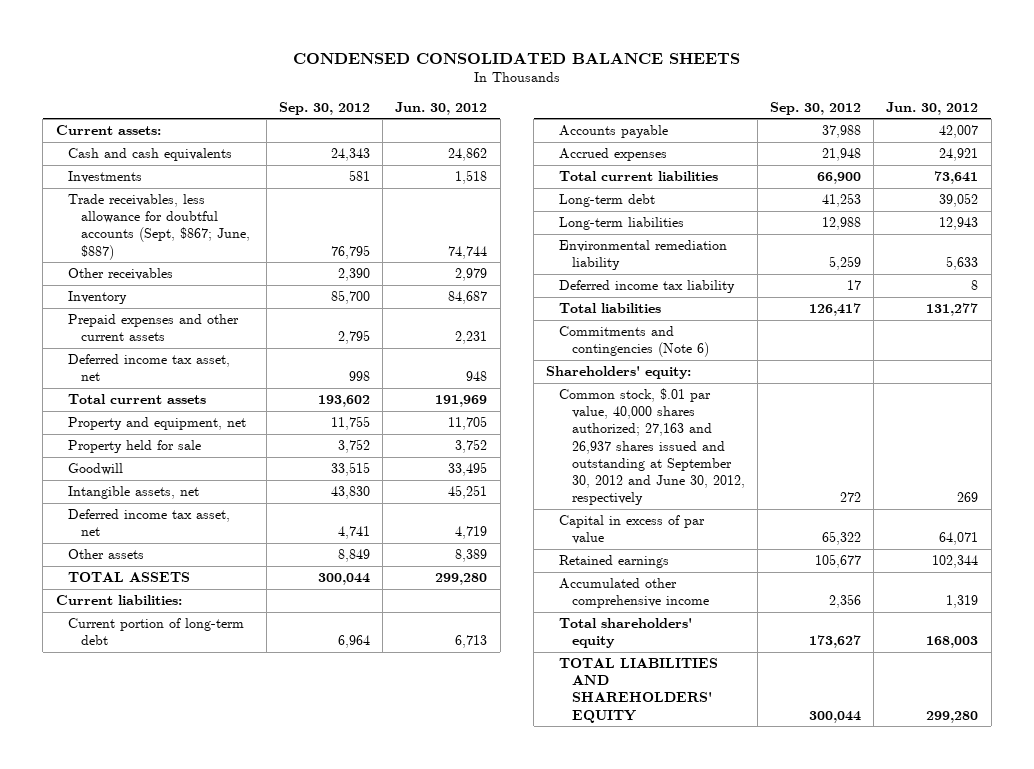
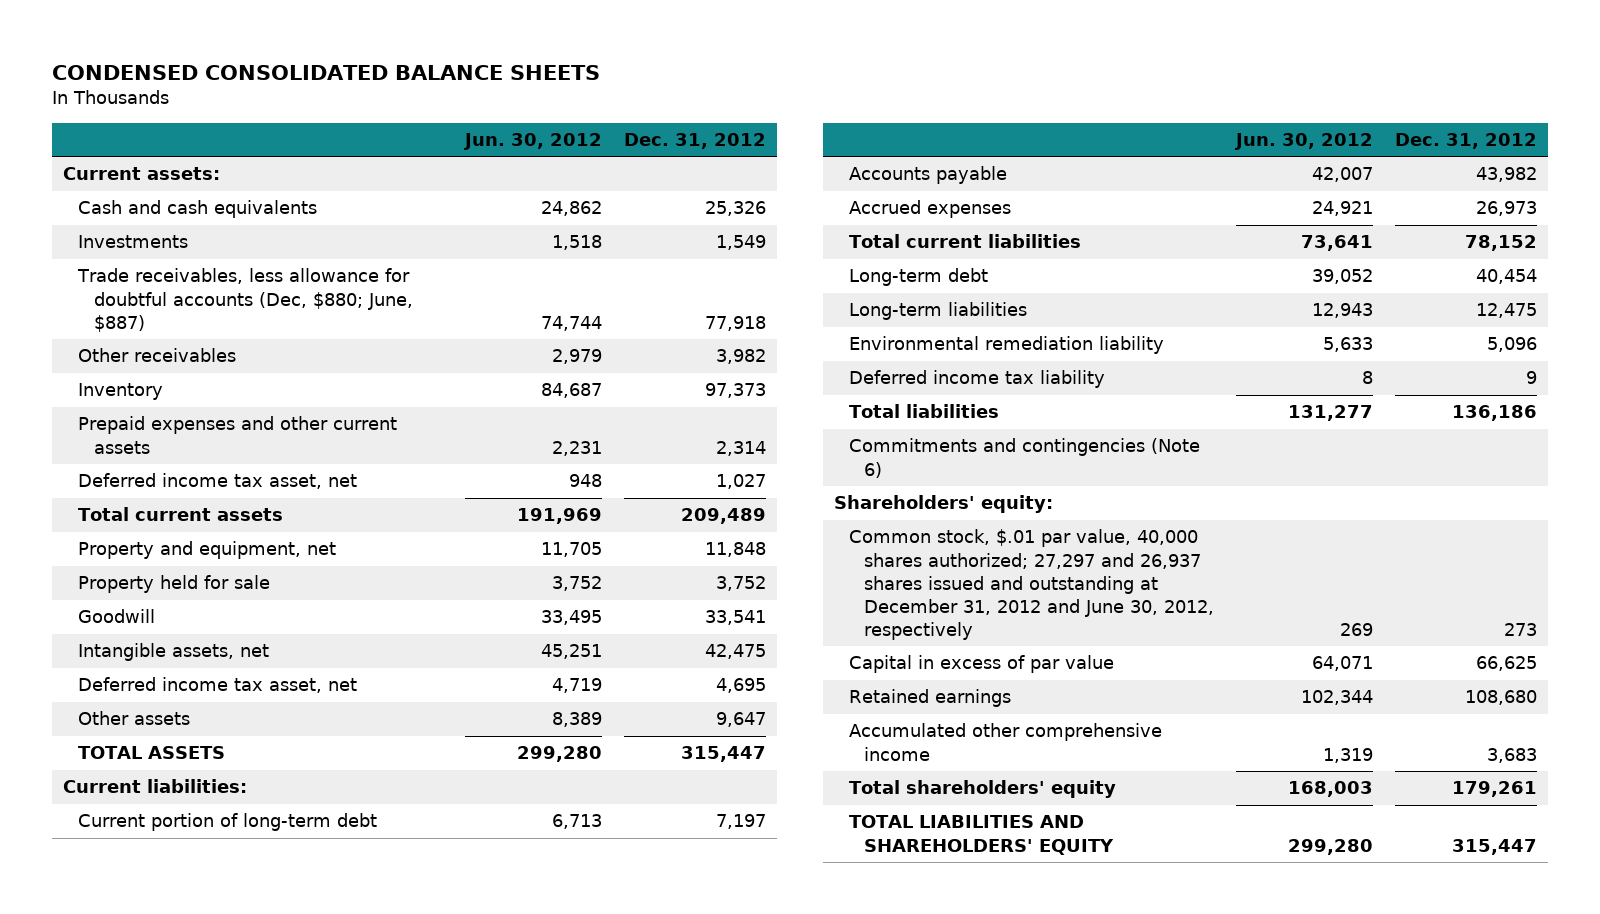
- | Sep. 30, 2012 | Jun. 30, 2012
+ | Jun. 30, 2012 | Dec. 31, 2012
- Trade receivables, less allowance for doubtful accounts (Sept, $867; June, $887) | 76,795 | 74,744
+ Trade receivables, less allowance for doubtful accounts (Dec, $880; June, $887) | 74,744 | 77,918
- Common stock, $.01 par value, 40,000 shares authorized; 27,163 and 26,937 shares issued and outstanding at September 30, 2012 and June 30, 2012, respectively | 272 | 269
+ Common stock, $.01 par value, 40,000 shares authorized; 27,297 and 26,937 shares issued and outstanding at December 31, 2012 and June 30, 2012, respectively | 269 | 273

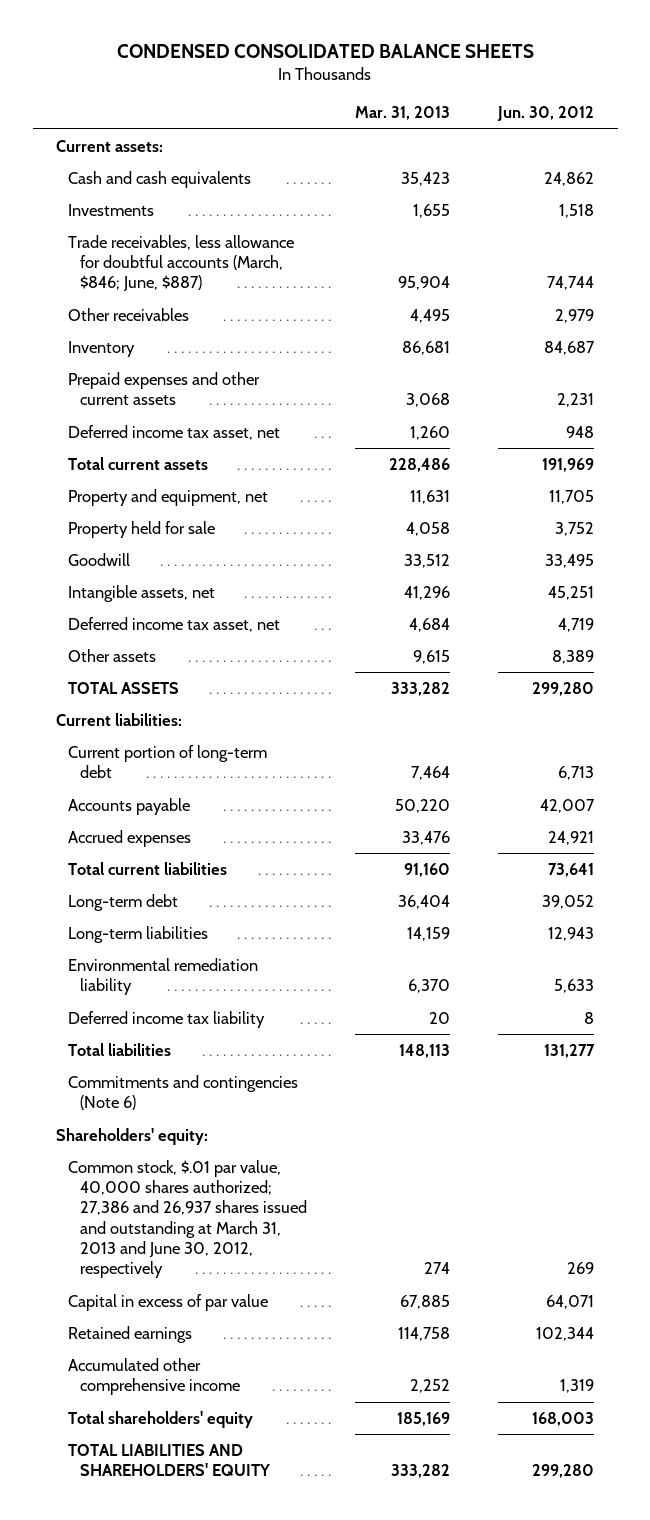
- | Jun. 30, 2012 | Dec. 31, 2012
+ | Mar. 31, 2013 | Jun. 30, 2012
- Trade receivables, less allowance for doubtful accounts (Dec, $880; June, $887) | 74,744 | 77,918
+ Trade receivables, less allowance for doubtful accounts (March, $846; June, $887) | 95,904 | 74,744
- Common stock, $.01 par value, 40,000 shares authorized; 27,297 and 26,937 shares issued and outstanding at December 31, 2012 and June 30, 2012, respectively | 269 | 273
+ Common stock, $.01 par value, 40,000 shares authorized; 27,386 and 26,937 shares issued and outstanding at March 31, 2013 and June 30, 2012, respectively | 274 | 269

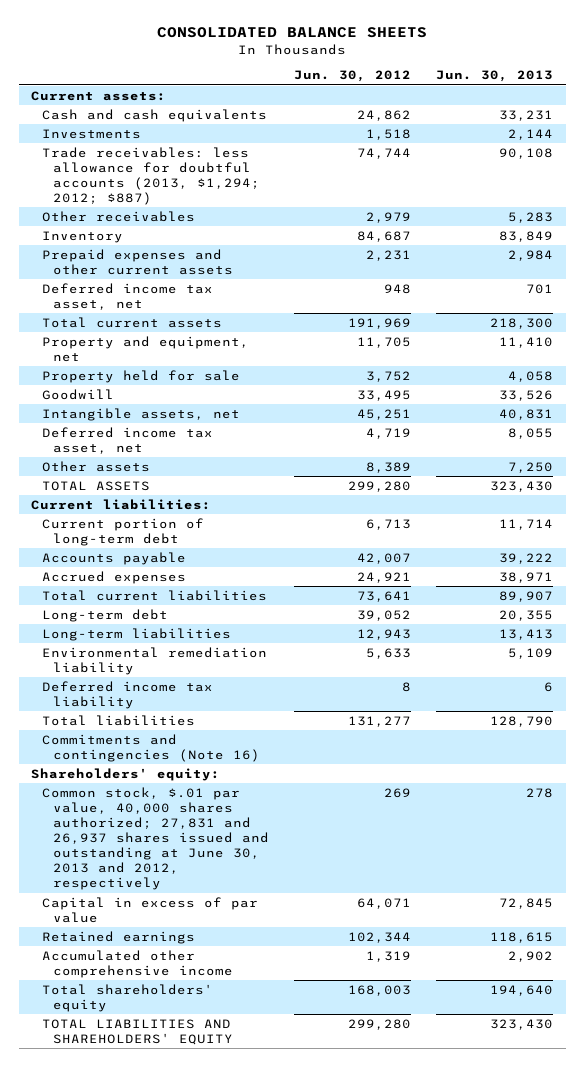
- CONDENSED CONSOLIDATED BALANCE SHEETS
+ CONSOLIDATED BALANCE SHEETS
- | Mar. 31, 2013 | Jun. 30, 2012
+ | Jun. 30, 2012 | Jun. 30, 2013
- Trade receivables, less allowance for doubtful accounts (March, $846; June, $887) | 95,904 | 74,744
+ Trade receivables: less allowance for doubtful accounts (2013, $1,294; 2012; $887) | 74,744 | 90,108
- Commitments and contingencies (Note 6)
+ Commitments and contingencies (Note 16)
- Common stock, $.01 par value, 40,000 shares authorized; 27,386 and 26,937 shares issued and outstanding at March 31, 2013 and June 30, 2012, respectively | 274 | 269
+ Common stock, $.01 par value, 40,000 shares authorized; 27,831 and 26,937 shares issued and outstanding at June 30, 2013 and 2012, respectively | 269 | 278

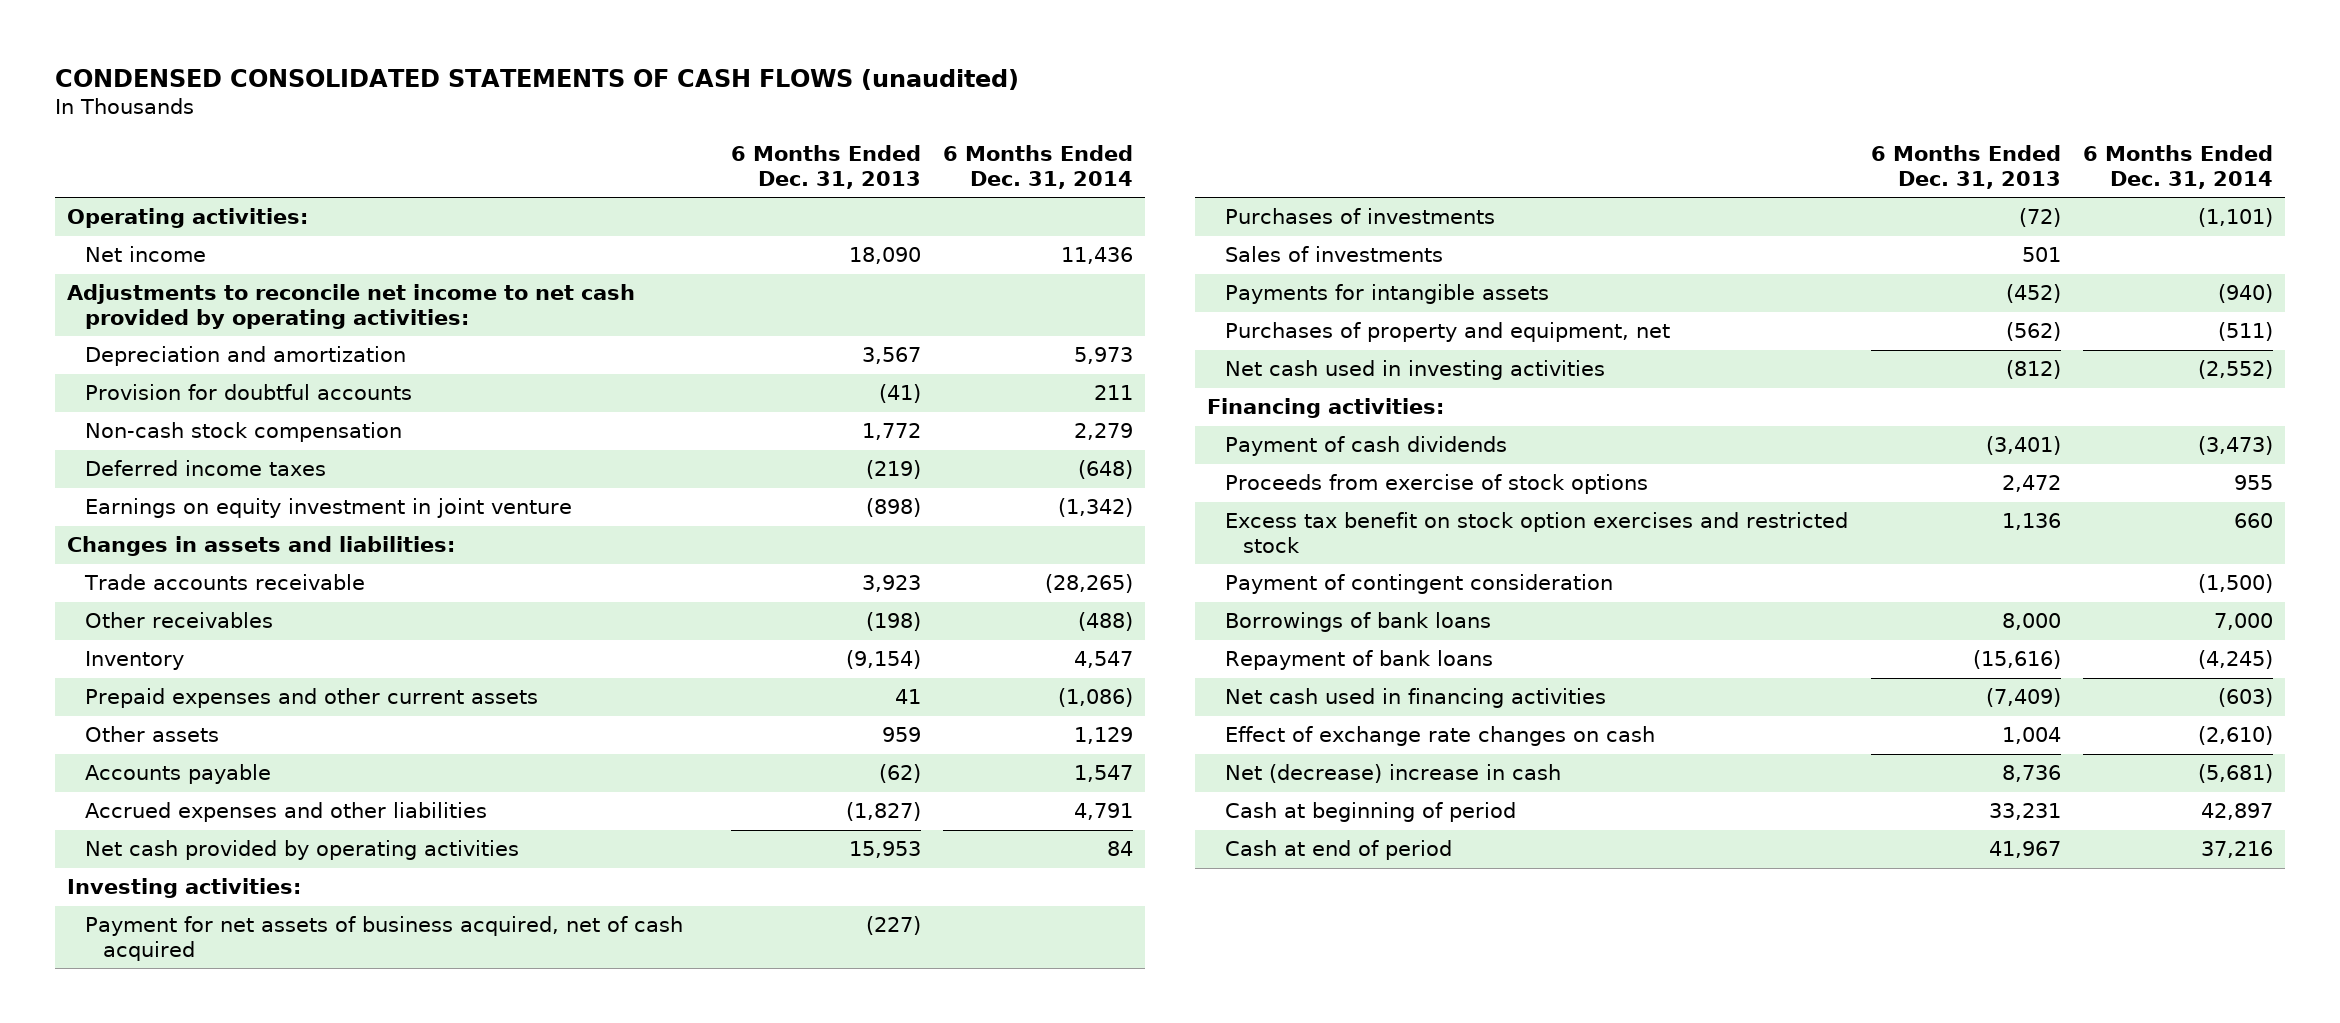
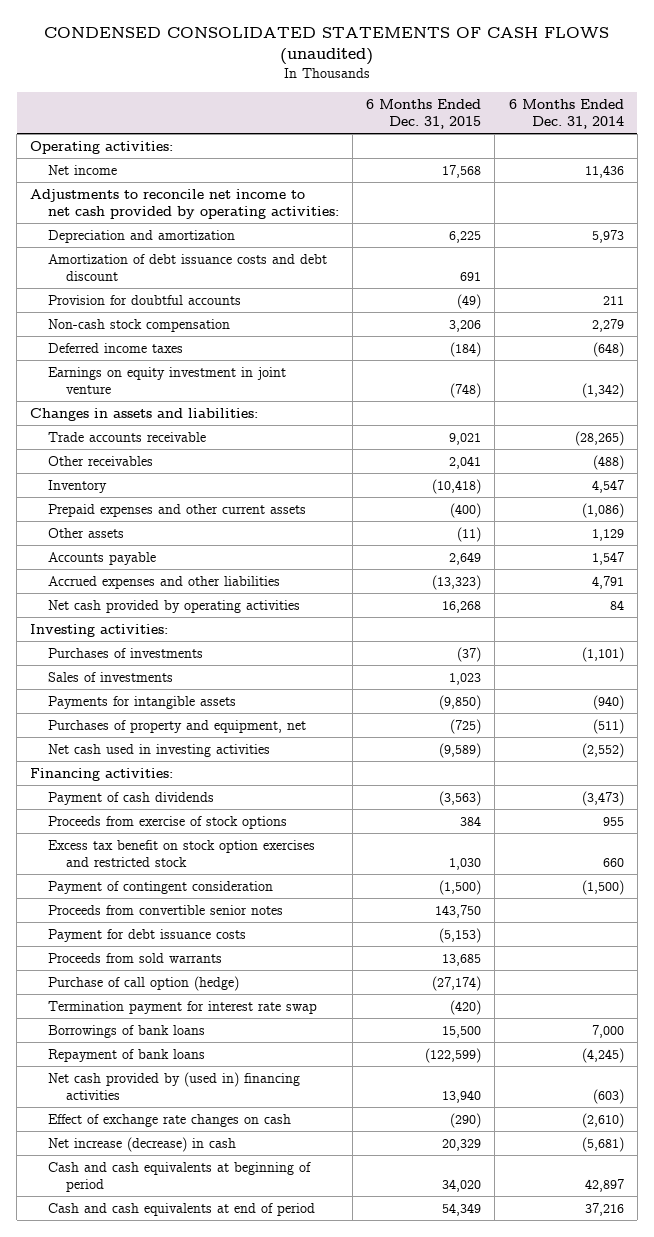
- | 6 Months Ended Dec. 31, 2013 | 6 Months Ended Dec. 31, 2014
+ | 6 Months Ended Dec. 31, 2015 | 6 Months Ended Dec. 31, 2014
+ Amortization of debt issuance costs and debt discount | 691 |
- Payment for net assets of business acquired, net of cash acquired | (227) |
+ Proceeds from convertible senior notes | 143,750 |
+ Payment for debt issuance costs | (5,153) |
+ Proceeds from sold warrants | 13,685 |
+ Purchase of call option (hedge) | (27,174) |
+ Termination payment for interest rate swap | (420) |
- Net cash used in financing activities | (7,409) | (603)
+ Net cash provided by (used in) financing activities | 13,940 | (603)
- Net (decrease) increase in cash | 8,736 | (5,681)
- Cash at beginning of period | 33,231 | 42,897
- Cash at end of period | 41,967 | 37,216
+ Net increase (decrease) in cash | 20,329 | (5,681)
+ Cash and cash equivalents at beginning of period | 34,020 | 42,897
+ Cash and cash equivalents at end of period | 54,349 | 37,216

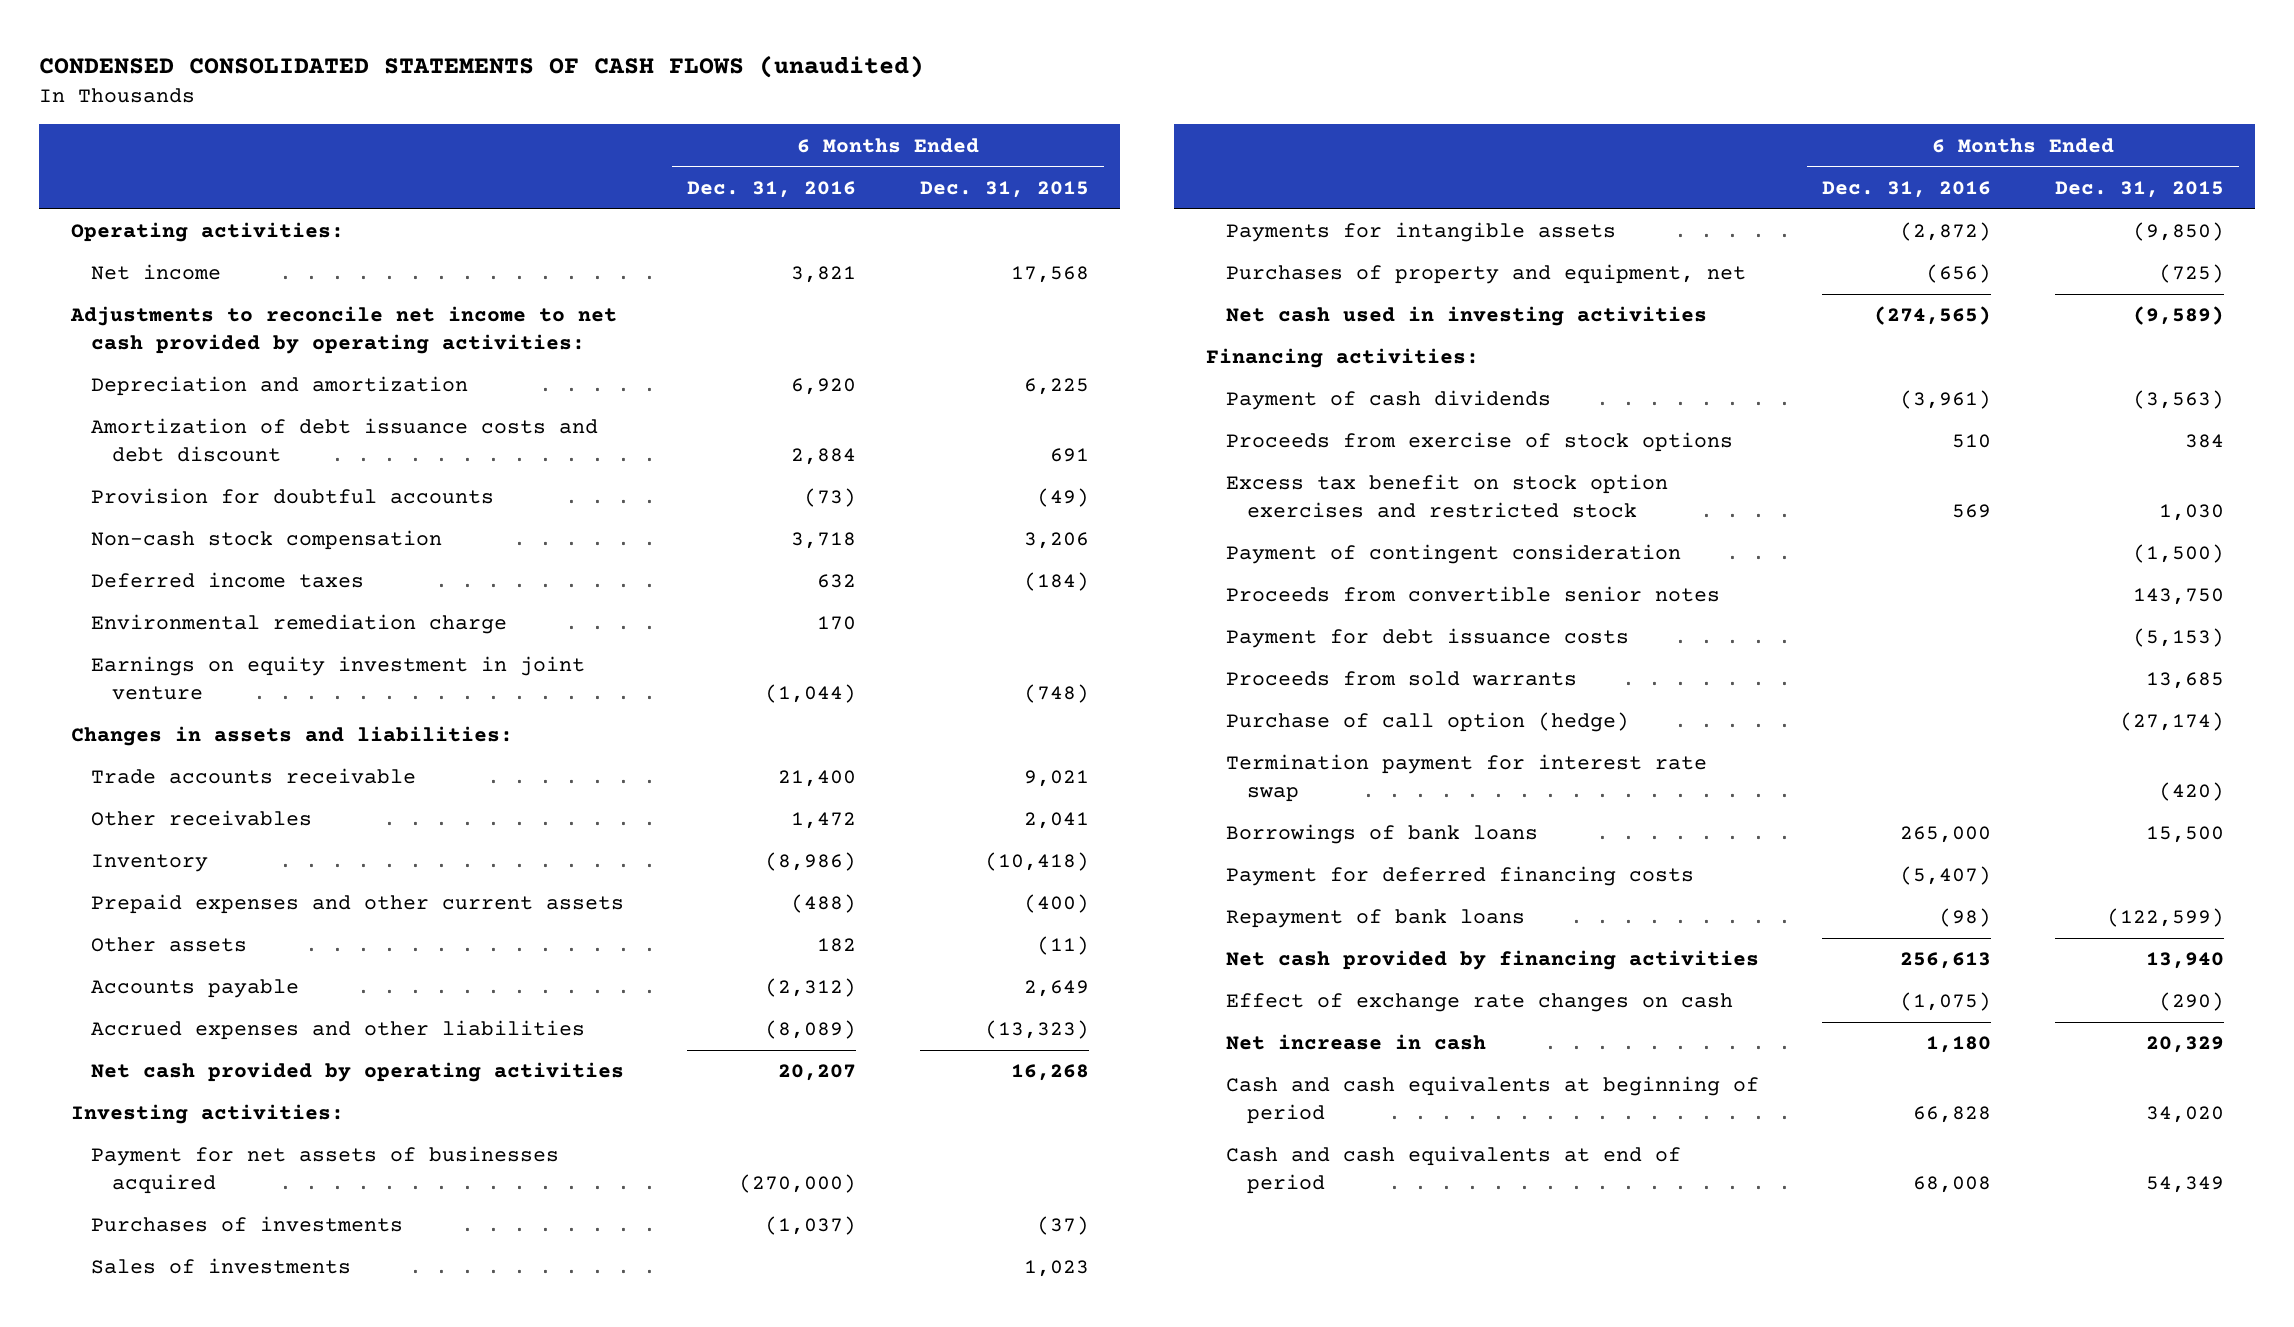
- | 6 Months Ended Dec. 31, 2015 | 6 Months Ended Dec. 31, 2014
+ | 6 Months Ended Dec. 31, 2016 | 6 Months Ended Dec. 31, 2015
+ Environmental remediation charge | 170 |
+ Payment for net assets of businesses acquired | (270,000) |
+ Payment for deferred financing costs | (5,407) |
- Net cash provided by (used in) financing activities | 13,940 | (603)
+ Net cash provided by financing activities | 256,613 | 13,940
- Net increase (decrease) in cash | 20,329 | (5,681)
+ Net increase in cash | 1,180 | 20,329

